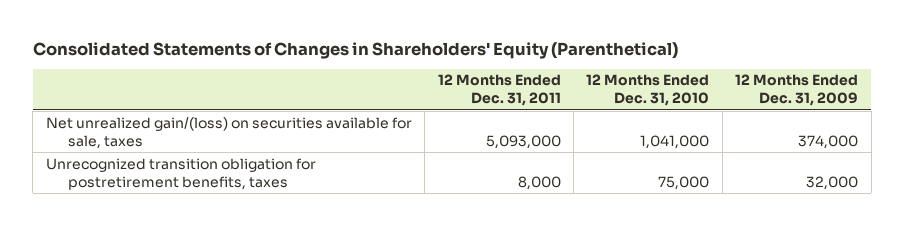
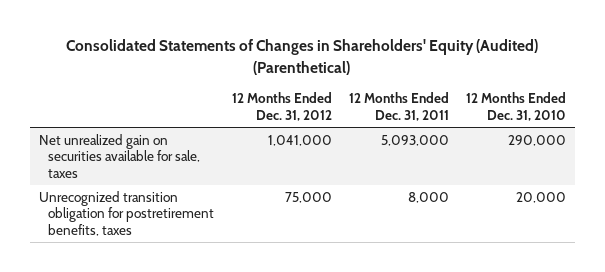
- Consolidated Statements of Changes in Shareholders' Equity (Parenthetical)
+ Consolidated Statements of Changes in Shareholders' Equity (Audited) (Parenthetical)
- | 12 Months Ended Dec. 31, 2011 | 12 Months Ended Dec. 31, 2010 | 12 Months Ended Dec. 31, 2009
+ | 12 Months Ended Dec. 31, 2012 | 12 Months Ended Dec. 31, 2011 | 12 Months Ended Dec. 31, 2010
- Net unrealized gain/(loss) on securities available for sale, taxes | 5,093,000 | 1,041,000 | 374,000
- Unrecognized transition obligation for postretirement benefits, taxes | 8,000 | 75,000 | 32,000
+ Net unrealized gain on securities available for sale, taxes | 1,041,000 | 5,093,000 | 290,000
+ Unrecognized transition obligation for postretirement benefits, taxes | 75,000 | 8,000 | 20,000

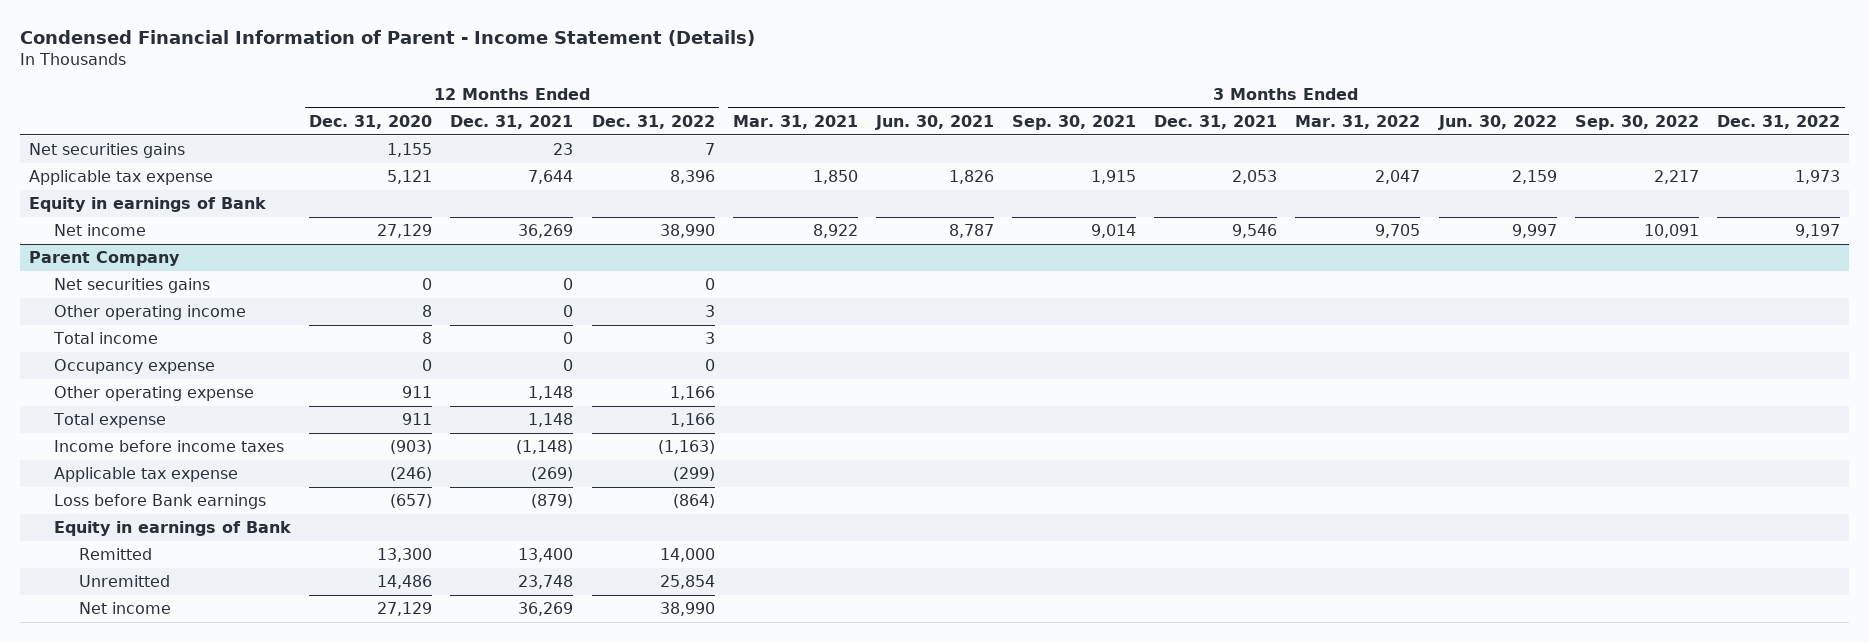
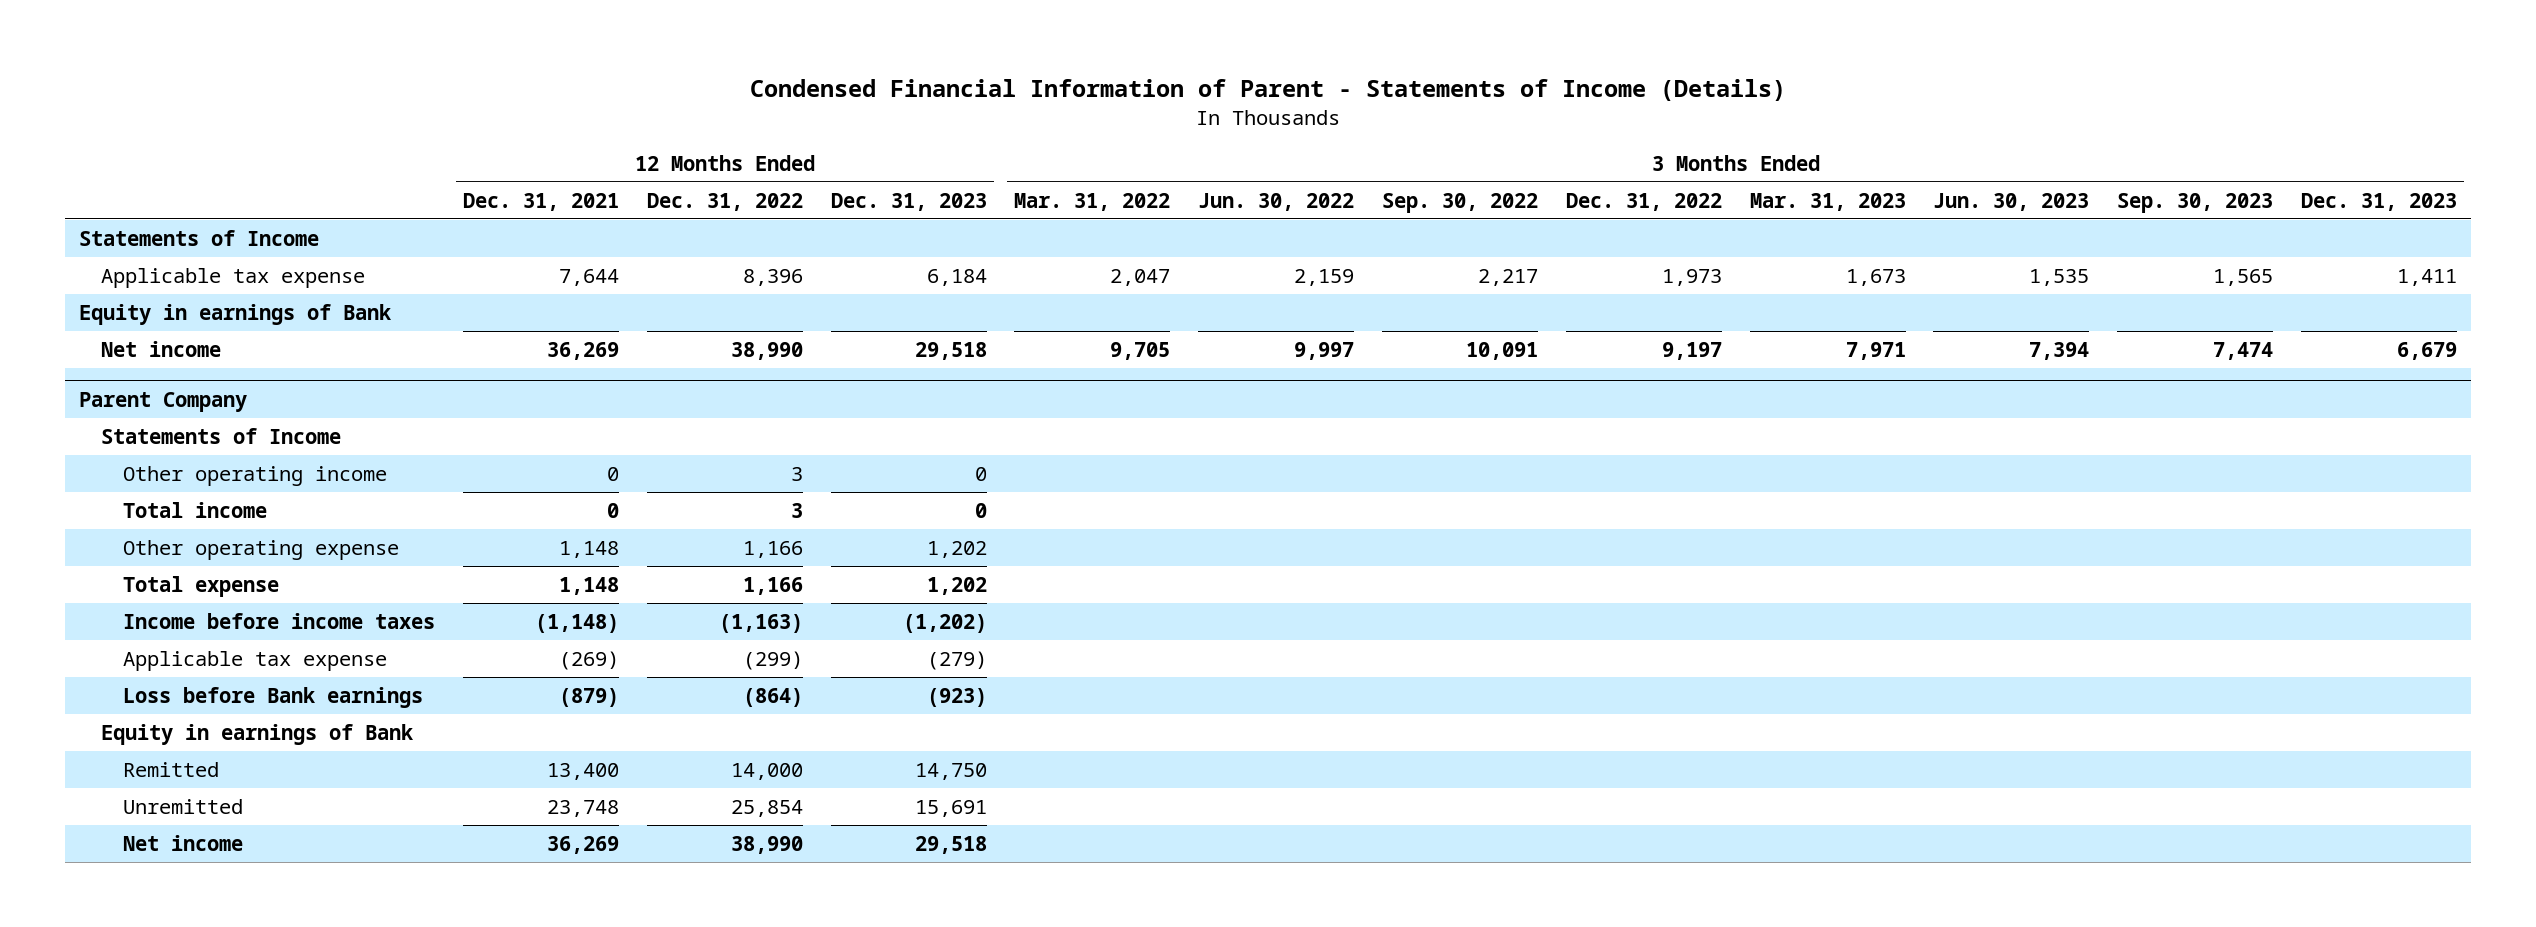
- Condensed Financial Information of Parent - Income Statement (Details)
+ Condensed Financial Information of Parent - Statements of Income (Details)
- | 12 Months Ended Dec. 31, 2020 | 12 Months Ended Dec. 31, 2021 | 12 Months Ended Dec. 31, 2022 | 3 Months Ended Mar. 31, 2021 | 3 Months Ended Jun. 30, 2021 | 3 Months Ended Sep. 30, 2021 | 3 Months Ended Dec. 31, 2021 | 3 Months Ended Mar. 31, 2022 | 3 Months Ended Jun. 30, 2022 | 3 Months Ended Sep. 30, 2022 | 3 Months Ended Dec. 31, 2022
+ | 12 Months Ended Dec. 31, 2021 | 12 Months Ended Dec. 31, 2022 | 12 Months Ended Dec. 31, 2023 | 3 Months Ended Mar. 31, 2022 | 3 Months Ended Jun. 30, 2022 | 3 Months Ended Sep. 30, 2022 | 3 Months Ended Dec. 31, 2022 | 3 Months Ended Mar. 31, 2023 | 3 Months Ended Jun. 30, 2023 | 3 Months Ended Sep. 30, 2023 | 3 Months Ended Dec. 31, 2023
- Net securities gains | 1,155 | 23 | 7 | | | | | | | |
+ Statements of Income
@ Parent Company
- Net securities gains | 0 | 0 | 0 | | | | | | | |
+ Statements of Income
- Occupancy expense | 0 | 0 | 0 | | | | | | | |

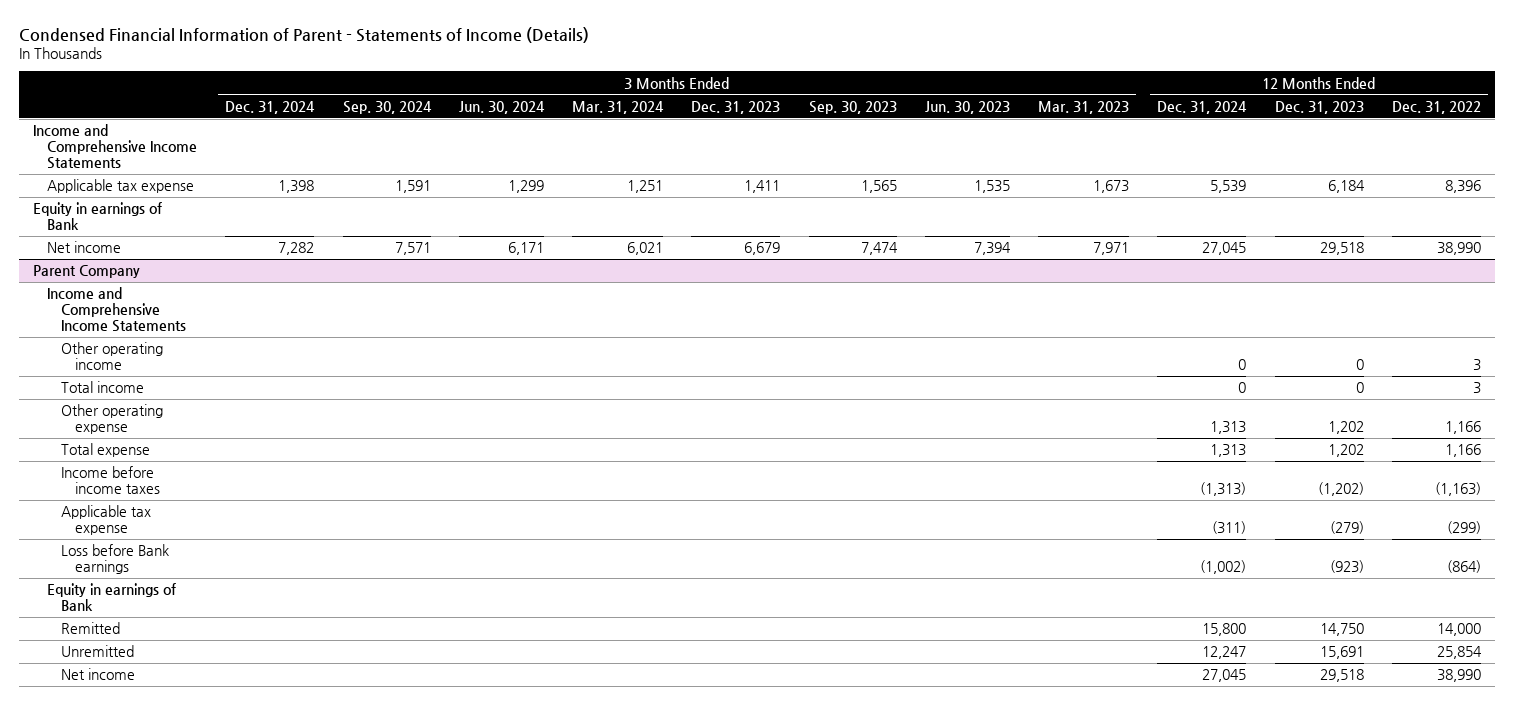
- | 12 Months Ended Dec. 31, 2021 | 12 Months Ended Dec. 31, 2022 | 12 Months Ended Dec. 31, 2023 | 3 Months Ended Mar. 31, 2022 | 3 Months Ended Jun. 30, 2022 | 3 Months Ended Sep. 30, 2022 | 3 Months Ended Dec. 31, 2022 | 3 Months Ended Mar. 31, 2023 | 3 Months Ended Jun. 30, 2023 | 3 Months Ended Sep. 30, 2023 | 3 Months Ended Dec. 31, 2023
+ | 3 Months Ended Dec. 31, 2024 | 3 Months Ended Sep. 30, 2024 | 3 Months Ended Jun. 30, 2024 | 3 Months Ended Mar. 31, 2024 | 3 Months Ended Dec. 31, 2023 | 3 Months Ended Sep. 30, 2023 | 3 Months Ended Jun. 30, 2023 | 3 Months Ended Mar. 31, 2023 | 12 Months Ended Dec. 31, 2024 | 12 Months Ended Dec. 31, 2023 | 12 Months Ended Dec. 31, 2022
- Statements of Income
+ Income and Comprehensive Income Statements
@ Parent Company
- Statements of Income
+ Income and Comprehensive Income Statements

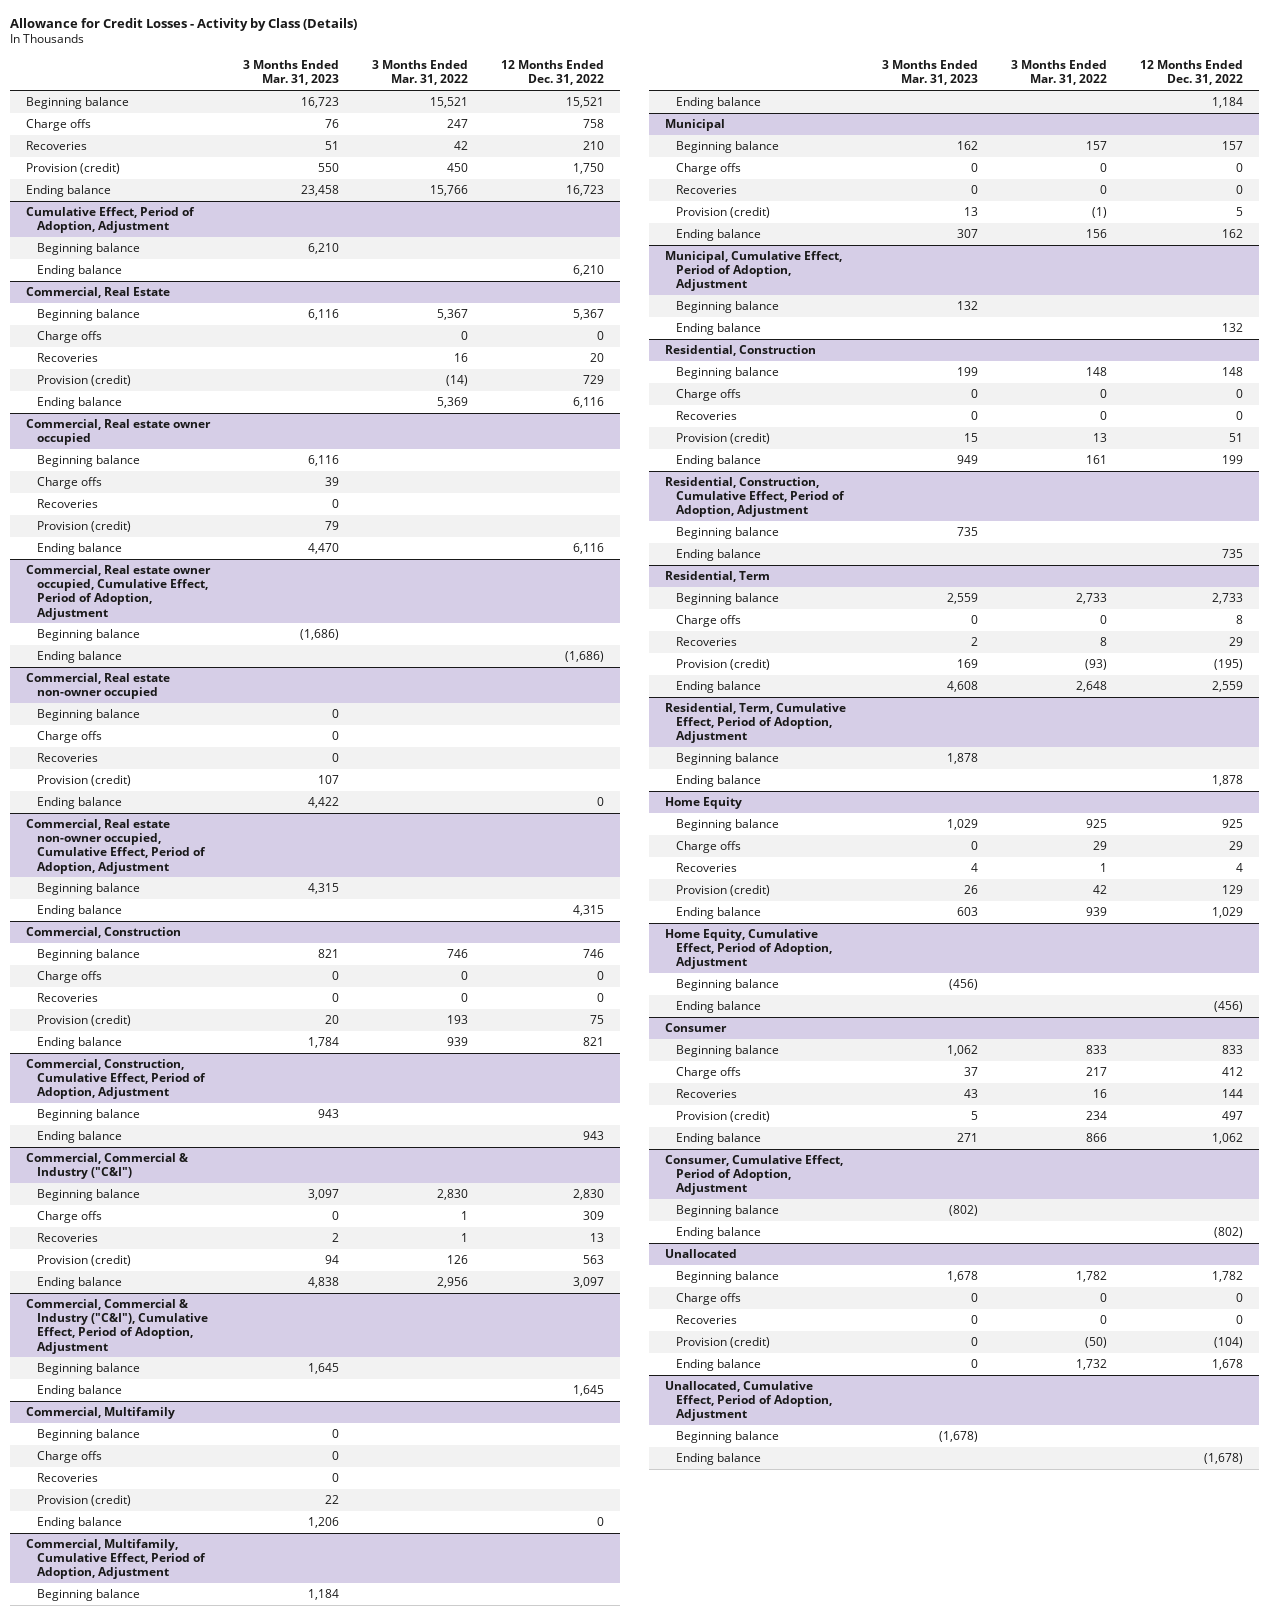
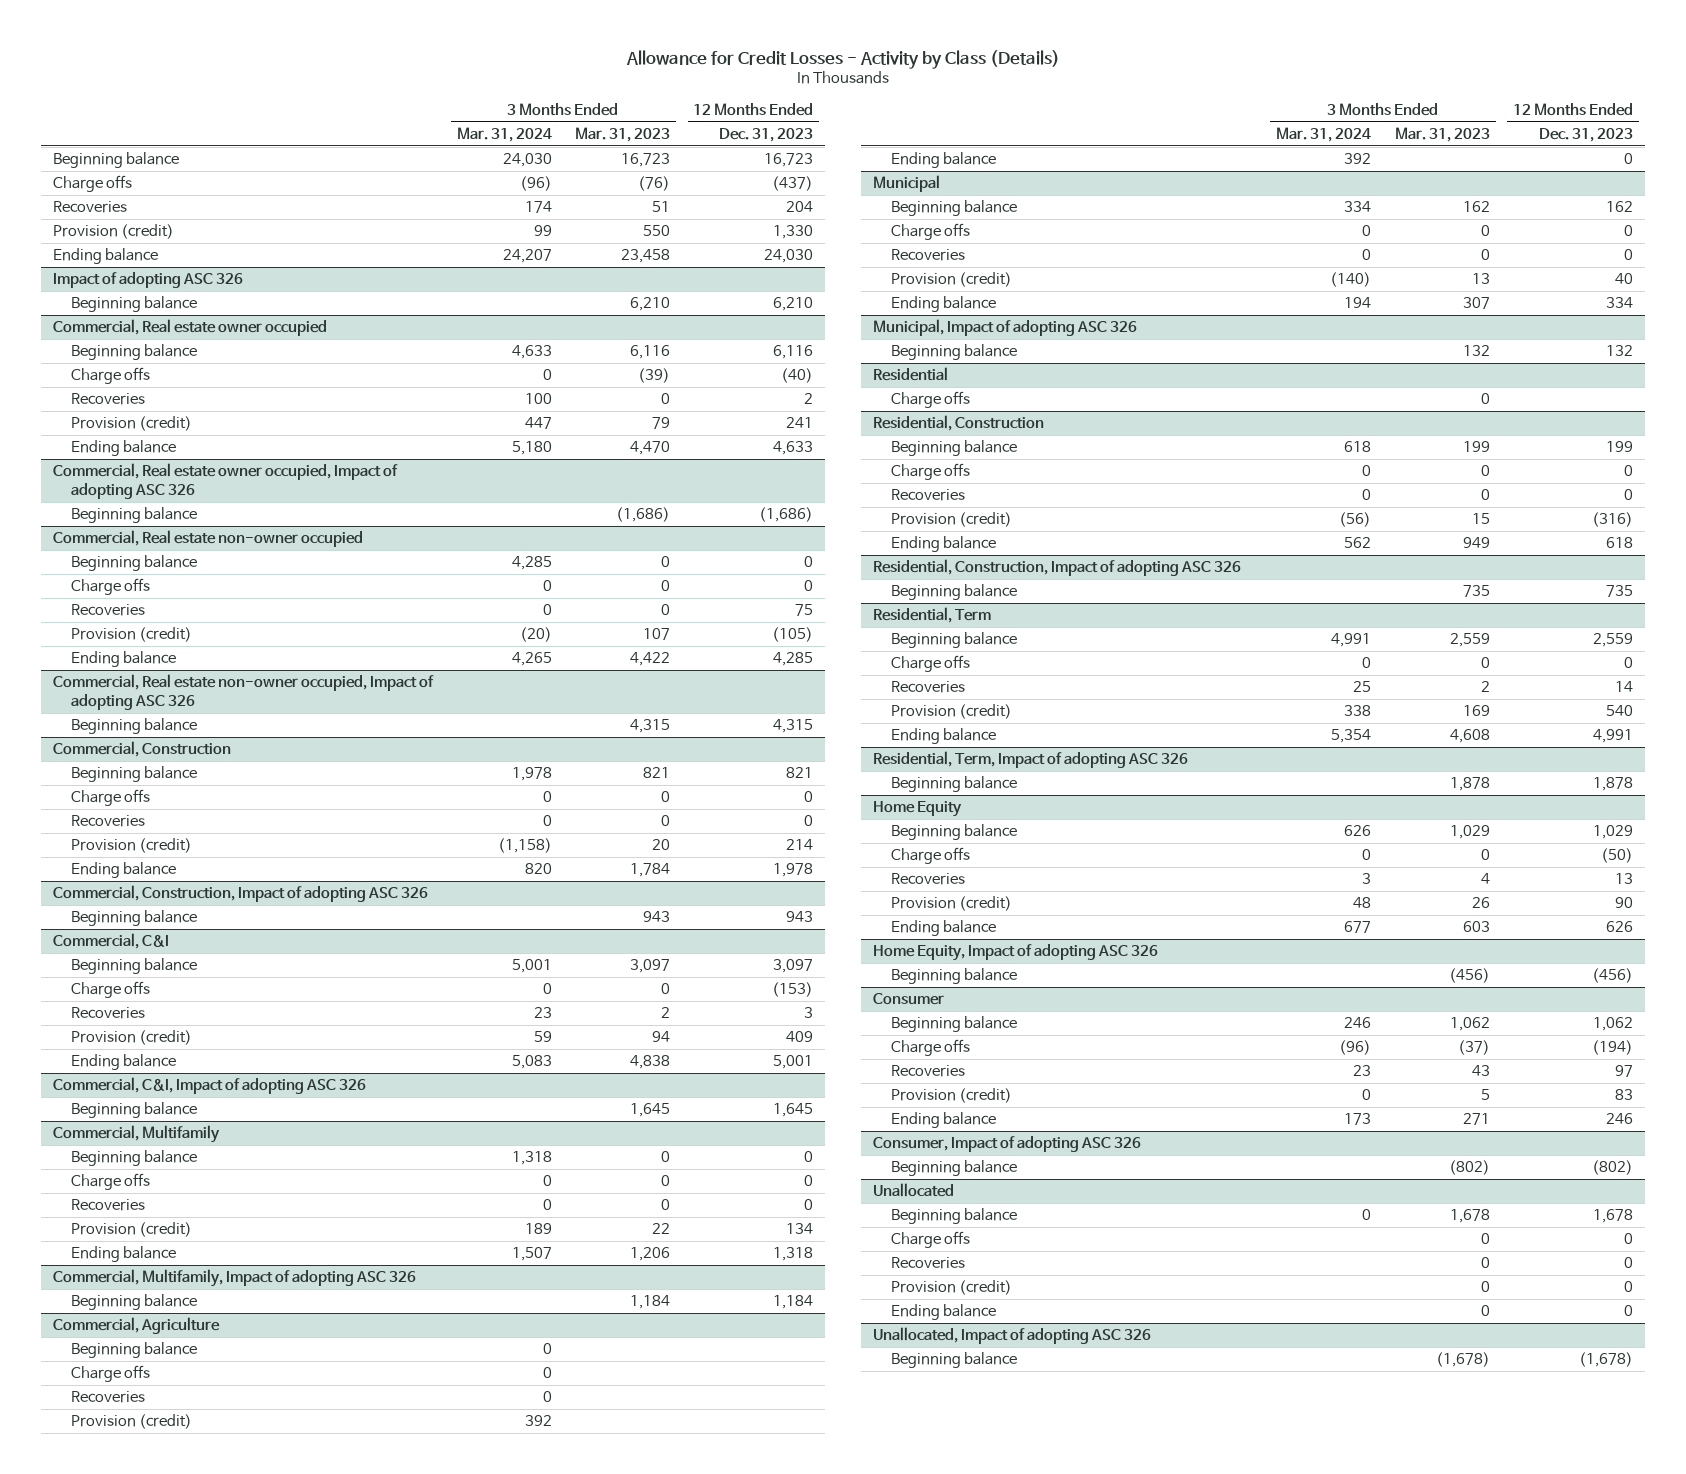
- | 3 Months Ended Mar. 31, 2023 | 3 Months Ended Mar. 31, 2022 | 12 Months Ended Dec. 31, 2022
+ | 3 Months Ended Mar. 31, 2024 | 3 Months Ended Mar. 31, 2023 | 12 Months Ended Dec. 31, 2023
- Charge offs | 76 | 247 | 758
+ Charge offs | (96) | (76) | (437)
- Cumulative Effect, Period of Adoption, Adjustment
+ Impact of adopting ASC 326
- Ending balance | | | 6,210
- Commercial, Real Estate
- Beginning balance | 6,116 | 5,367 | 5,367
- Charge offs | | 0 | 0
- Recoveries | | 16 | 20
- Provision (credit) | | (14) | 729
- Ending balance | | 5,369 | 6,116
@ Commercial, Real estate owner occupied
- Charge offs | 39 | |
+ Charge offs | 0 | (39) | (40)
- Commercial, Real estate owner occupied, Cumulative Effect, Period of Adoption, Adjustment
+ Commercial, Real estate owner occupied, Impact of adopting ASC 326
- Ending balance | | | (1,686)
- Commercial, Real estate non-owner occupied, Cumulative Effect, Period of Adoption, Adjustment
+ Commercial, Real estate non-owner occupied, Impact of adopting ASC 326
- Ending balance | | | 4,315
- Commercial, Construction, Cumulative Effect, Period of Adoption, Adjustment
+ Commercial, Construction, Impact of adopting ASC 326
- Ending balance | | | 943
- Commercial, Commercial & Industry ("C&I")
+ Commercial, C&I
- Commercial, Commercial & Industry ("C&I"), Cumulative Effect, Period of Adoption, Adjustment
+ Commercial, C&I, Impact of adopting ASC 326
- Ending balance | | | 1,645
- Commercial, Multifamily, Cumulative Effect, Period of Adoption, Adjustment
+ Commercial, Multifamily, Impact of adopting ASC 326
+ Commercial, Agriculture
+ Beginning balance | 0 | |
+ Charge offs | 0 | |
+ Recoveries | 0 | |
+ Provision (credit) | 392 | |
- Municipal, Cumulative Effect, Period of Adoption, Adjustment
+ Municipal, Impact of adopting ASC 326
- Ending balance | | | 132
+ Residential
+ Charge offs | | 0 |
- Residential, Construction, Cumulative Effect, Period of Adoption, Adjustment
+ Residential, Construction, Impact of adopting ASC 326
- Ending balance | | | 735
- Residential, Term, Cumulative Effect, Period of Adoption, Adjustment
+ Residential, Term, Impact of adopting ASC 326
- Ending balance | | | 1,878
- Home Equity, Cumulative Effect, Period of Adoption, Adjustment
+ Home Equity, Impact of adopting ASC 326
- Ending balance | | | (456)
@ Consumer
- Charge offs | 37 | 217 | 412
+ Charge offs | (96) | (37) | (194)
- Consumer, Cumulative Effect, Period of Adoption, Adjustment
+ Consumer, Impact of adopting ASC 326
- Ending balance | | | (802)
- Unallocated, Cumulative Effect, Period of Adoption, Adjustment
+ Unallocated, Impact of adopting ASC 326
- Ending balance | | | (1,678)

